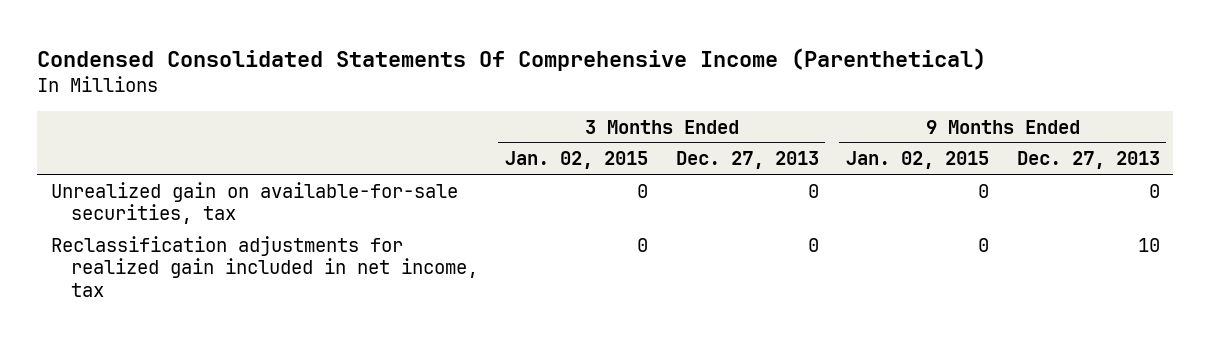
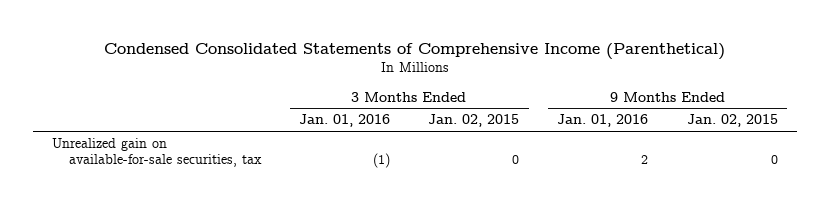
- Condensed Consolidated Statements Of Comprehensive Income (Parenthetical)
+ Condensed Consolidated Statements of Comprehensive Income (Parenthetical)
- | 3 Months Ended Jan. 02, 2015 | 3 Months Ended Dec. 27, 2013 | 9 Months Ended Jan. 02, 2015 | 9 Months Ended Dec. 27, 2013
+ | 3 Months Ended Jan. 01, 2016 | 3 Months Ended Jan. 02, 2015 | 9 Months Ended Jan. 01, 2016 | 9 Months Ended Jan. 02, 2015
- Reclassification adjustments for realized gain included in net income, tax | 0 | 0 | 0 | 10

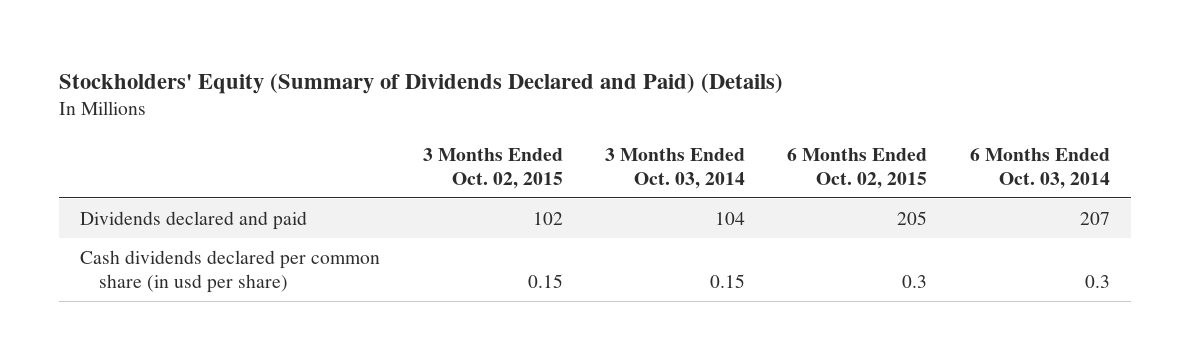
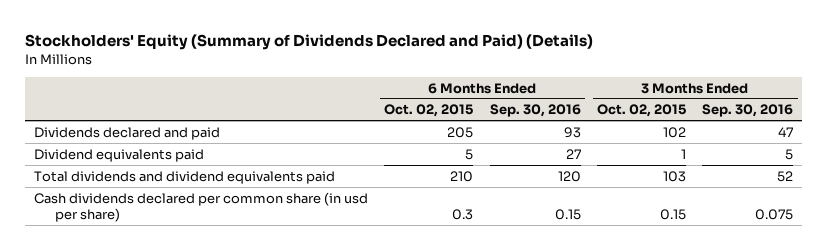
- | 3 Months Ended Oct. 02, 2015 | 3 Months Ended Oct. 03, 2014 | 6 Months Ended Oct. 02, 2015 | 6 Months Ended Oct. 03, 2014
+ | 6 Months Ended Oct. 02, 2015 | 6 Months Ended Sep. 30, 2016 | 3 Months Ended Oct. 02, 2015 | 3 Months Ended Sep. 30, 2016
+ Dividend equivalents paid | 5 | 27 | 1 | 5
+ Total dividends and dividend equivalents paid | 210 | 120 | 103 | 52

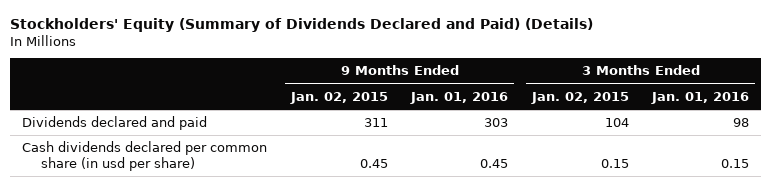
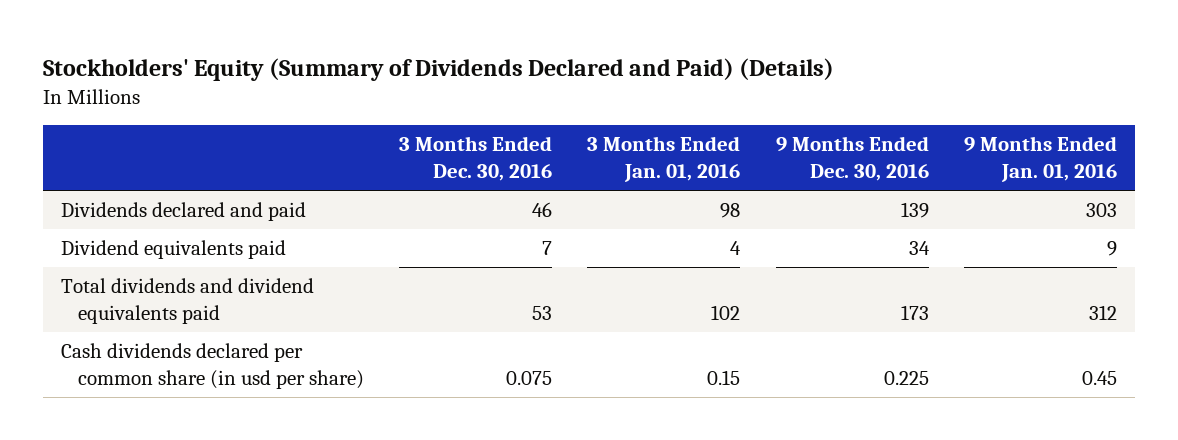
- | 9 Months Ended Jan. 02, 2015 | 9 Months Ended Jan. 01, 2016 | 3 Months Ended Jan. 02, 2015 | 3 Months Ended Jan. 01, 2016
+ | 3 Months Ended Dec. 30, 2016 | 3 Months Ended Jan. 01, 2016 | 9 Months Ended Dec. 30, 2016 | 9 Months Ended Jan. 01, 2016
+ Dividend equivalents paid | 7 | 4 | 34 | 9
+ Total dividends and dividend equivalents paid | 53 | 102 | 173 | 312

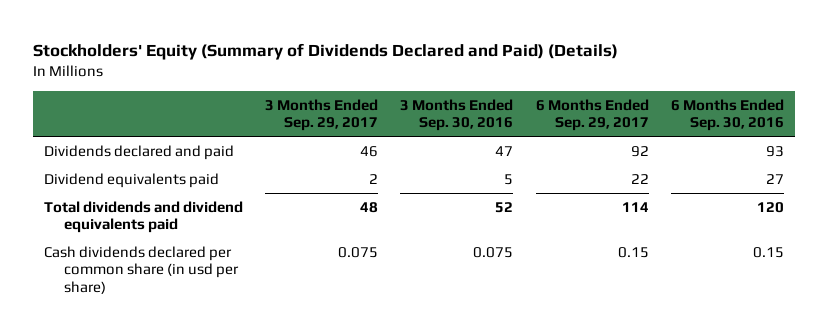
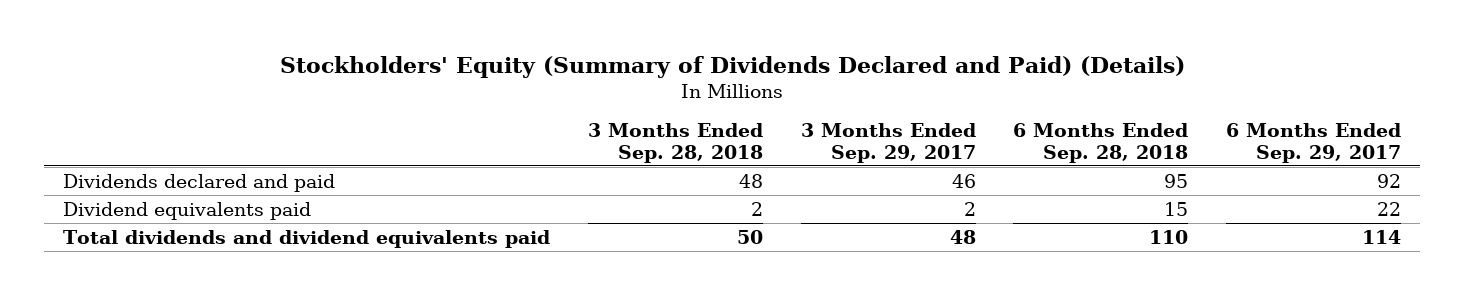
- | 3 Months Ended Sep. 29, 2017 | 3 Months Ended Sep. 30, 2016 | 6 Months Ended Sep. 29, 2017 | 6 Months Ended Sep. 30, 2016
+ | 3 Months Ended Sep. 28, 2018 | 3 Months Ended Sep. 29, 2017 | 6 Months Ended Sep. 28, 2018 | 6 Months Ended Sep. 29, 2017
- Cash dividends declared per common share (in usd per share) | 0.075 | 0.075 | 0.15 | 0.15

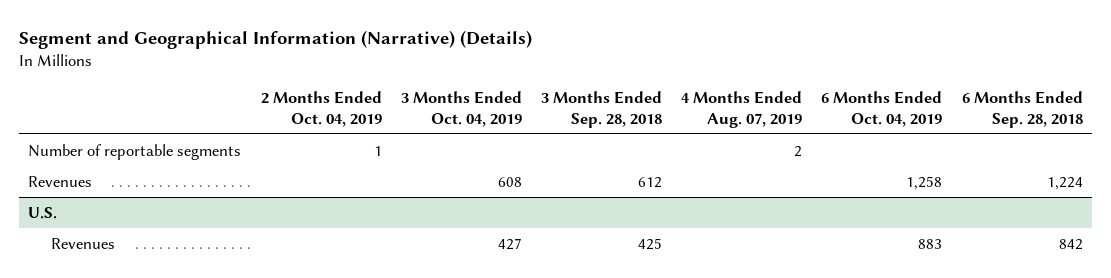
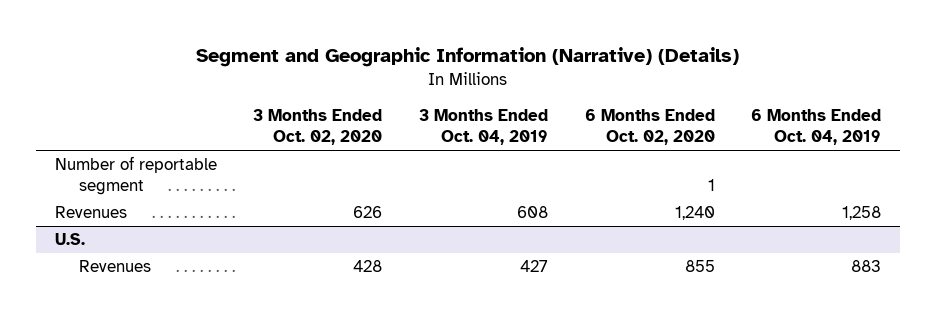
- Segment and Geographical Information (Narrative) (Details)
+ Segment and Geographic Information (Narrative) (Details)
- | 2 Months Ended Oct. 04, 2019 | 3 Months Ended Oct. 04, 2019 | 3 Months Ended Sep. 28, 2018 | 4 Months Ended Aug. 07, 2019 | 6 Months Ended Oct. 04, 2019 | 6 Months Ended Sep. 28, 2018
+ | 3 Months Ended Oct. 02, 2020 | 3 Months Ended Oct. 04, 2019 | 6 Months Ended Oct. 02, 2020 | 6 Months Ended Oct. 04, 2019
- Number of reportable segments | 1 | | | 2 | |
+ Number of reportable segment | | | 1 |

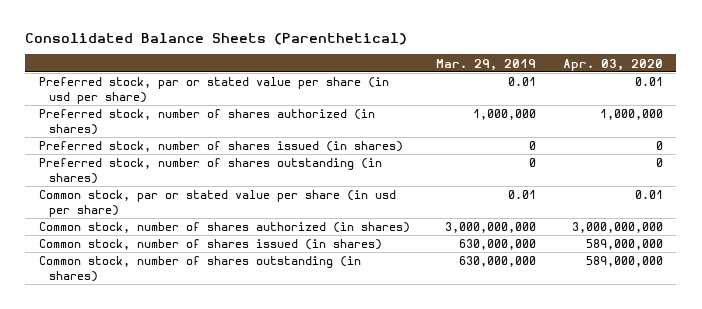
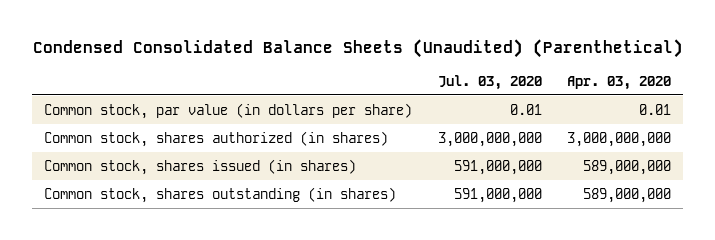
- Consolidated Balance Sheets (Parenthetical)
+ Condensed Consolidated Balance Sheets (Unaudited) (Parenthetical)
- | Mar. 29, 2019 | Apr. 03, 2020
+ | Jul. 03, 2020 | Apr. 03, 2020
- Preferred stock, par or stated value per share (in usd per share) | 0.01 | 0.01
- Preferred stock, number of shares authorized (in shares) | 1,000,000 | 1,000,000
- Preferred stock, number of shares issued (in shares) | 0 | 0
- Preferred stock, number of shares outstanding (in shares) | 0 | 0
- Common stock, par or stated value per share (in usd per share) | 0.01 | 0.01
- Common stock, number of shares authorized (in shares) | 3,000,000,000 | 3,000,000,000
- Common stock, number of shares issued (in shares) | 630,000,000 | 589,000,000
- Common stock, number of shares outstanding (in shares) | 630,000,000 | 589,000,000
+ Common stock, par value (in dollars per share) | 0.01 | 0.01
+ Common stock, shares authorized (in shares) | 3,000,000,000 | 3,000,000,000
+ Common stock, shares issued (in shares) | 591,000,000 | 589,000,000
+ Common stock, shares outstanding (in shares) | 591,000,000 | 589,000,000

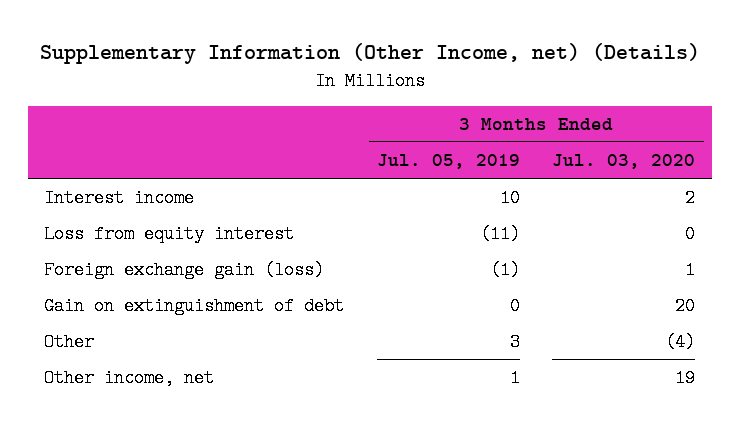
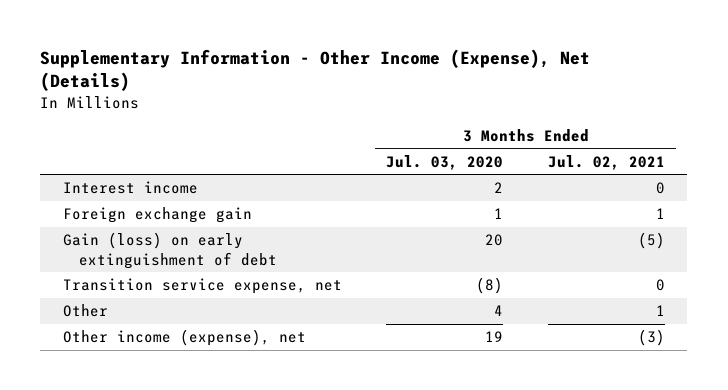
- Supplementary Information (Other Income, net) (Details)
+ Supplementary Information - Other Income (Expense), Net (Details)
- | 3 Months Ended Jul. 05, 2019 | 3 Months Ended Jul. 03, 2020
+ | 3 Months Ended Jul. 03, 2020 | 3 Months Ended Jul. 02, 2021
- Loss from equity interest | (11) | 0
- Foreign exchange gain (loss) | (1) | 1
- Gain on extinguishment of debt | 0 | 20
- Other | 3 | (4)
- Other income, net | 1 | 19
+ Foreign exchange gain | 1 | 1
+ Gain (loss) on early extinguishment of debt | 20 | (5)
+ Transition service expense, net | (8) | 0
+ Other | 4 | 1
+ Other income (expense), net | 19 | (3)

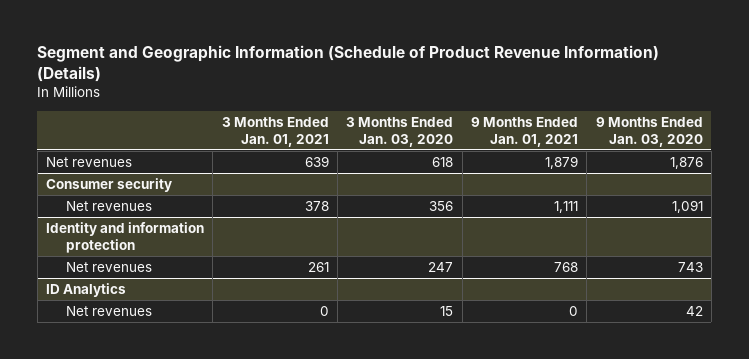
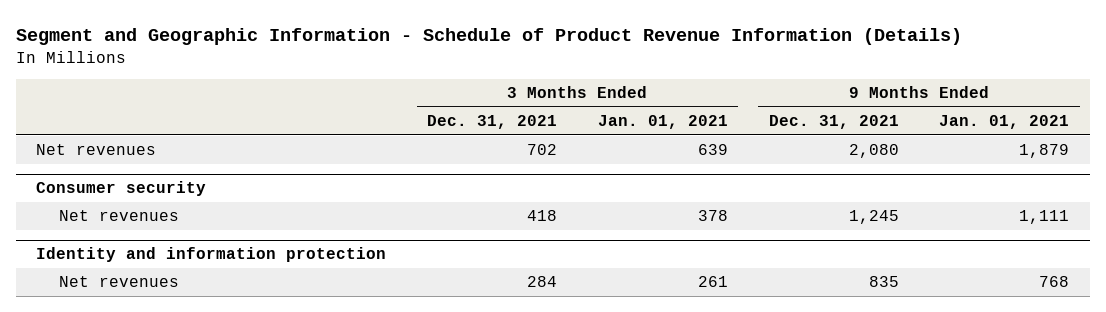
- Segment and Geographic Information (Schedule of Product Revenue Information) (Details)
+ Segment and Geographic Information - Schedule of Product Revenue Information (Details)
- | 3 Months Ended Jan. 01, 2021 | 3 Months Ended Jan. 03, 2020 | 9 Months Ended Jan. 01, 2021 | 9 Months Ended Jan. 03, 2020
+ | 3 Months Ended Dec. 31, 2021 | 3 Months Ended Jan. 01, 2021 | 9 Months Ended Dec. 31, 2021 | 9 Months Ended Jan. 01, 2021
- ID Analytics
- Net revenues | 0 | 15 | 0 | 42

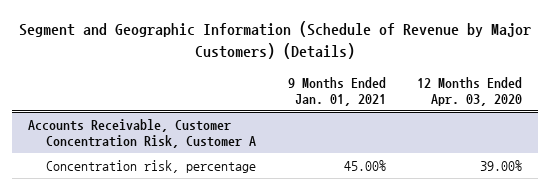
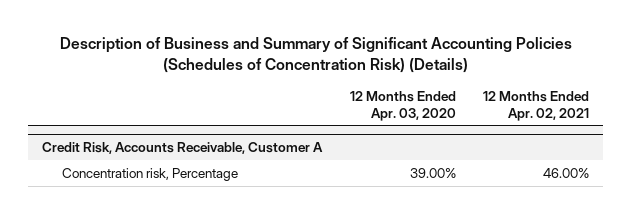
- Segment and Geographic Information (Schedule of Revenue by Major Customers) (Details)
+ Description of Business and Summary of Significant Accounting Policies (Schedules of Concentration Risk) (Details)
- | 9 Months Ended Jan. 01, 2021 | 12 Months Ended Apr. 03, 2020
+ | 12 Months Ended Apr. 03, 2020 | 12 Months Ended Apr. 02, 2021
- Accounts Receivable, Customer Concentration Risk, Customer A
- Concentration risk, percentage | 45.00% | 39.00%
+ Credit Risk, Accounts Receivable, Customer A
+ Concentration risk, Percentage | 39.00% | 46.00%

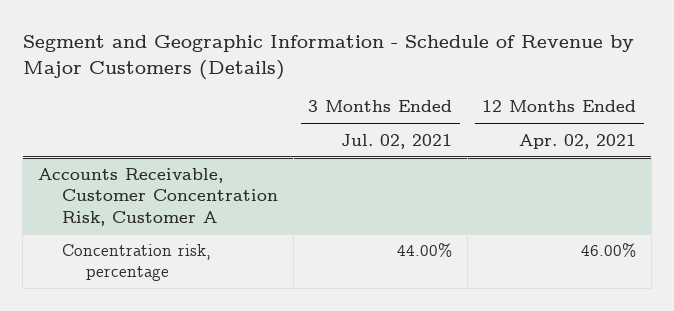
- Description of Business and Summary of Significant Accounting Policies (Schedules of Concentration Risk) (Details)
+ Segment and Geographic Information - Schedule of Revenue by Major Customers (Details)
- | 12 Months Ended Apr. 03, 2020 | 12 Months Ended Apr. 02, 2021
+ | 3 Months Ended Jul. 02, 2021 | 12 Months Ended Apr. 02, 2021
- Credit Risk, Accounts Receivable, Customer A
- Concentration risk, Percentage | 39.00% | 46.00%
+ Accounts Receivable, Customer Concentration Risk, Customer A
+ Concentration risk, percentage | 44.00% | 46.00%

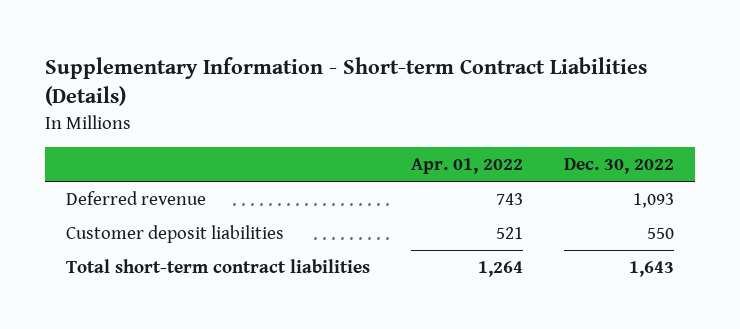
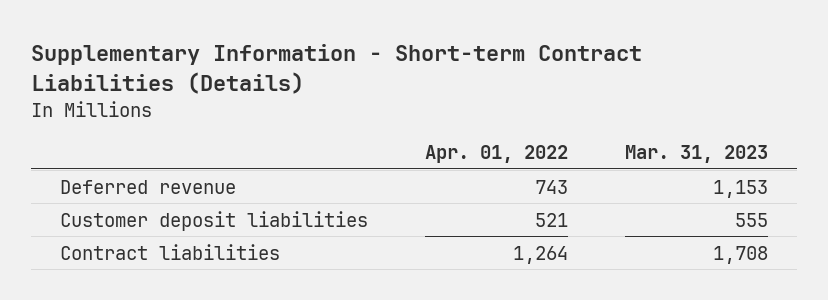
- | Apr. 01, 2022 | Dec. 30, 2022
+ | Apr. 01, 2022 | Mar. 31, 2023
- Total short-term contract liabilities | 1,264 | 1,643
+ Contract liabilities | 1,264 | 1,708

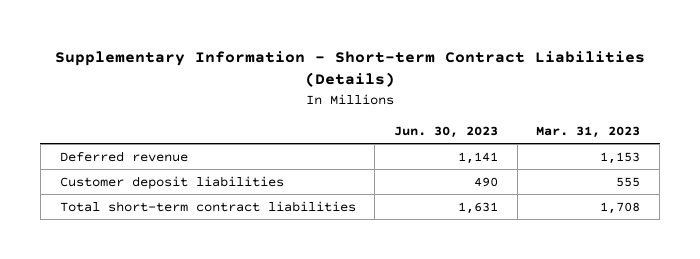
- | Apr. 01, 2022 | Mar. 31, 2023
+ | Jun. 30, 2023 | Mar. 31, 2023
- Contract liabilities | 1,264 | 1,708
+ Total short-term contract liabilities | 1,631 | 1,708

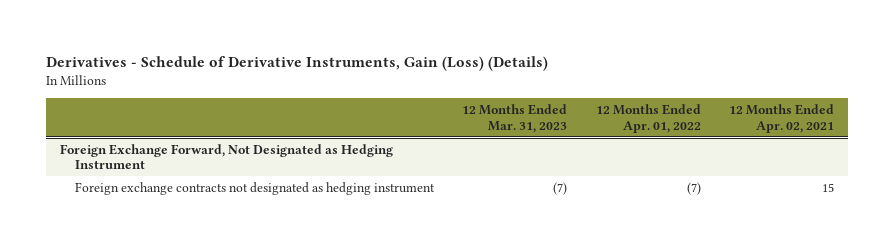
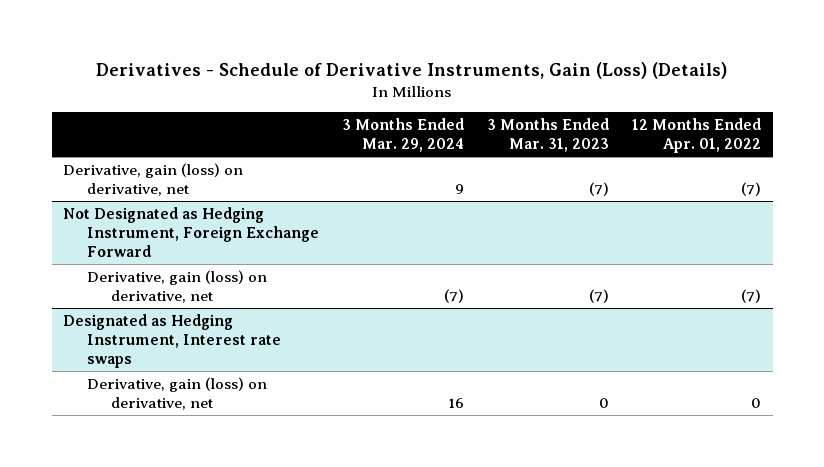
- | 12 Months Ended Mar. 31, 2023 | 12 Months Ended Apr. 01, 2022 | 12 Months Ended Apr. 02, 2021
+ | 3 Months Ended Mar. 29, 2024 | 3 Months Ended Mar. 31, 2023 | 12 Months Ended Apr. 01, 2022
- Foreign Exchange Forward, Not Designated as Hedging Instrument
- Foreign exchange contracts not designated as hedging instrument | (7) | (7) | 15
+ Derivative, gain (loss) on derivative, net | 9 | (7) | (7)
+ Not Designated as Hedging Instrument, Foreign Exchange Forward
+ Derivative, gain (loss) on derivative, net | (7) | (7) | (7)
+ Designated as Hedging Instrument, Interest rate swaps
+ Derivative, gain (loss) on derivative, net | 16 | 0 | 0

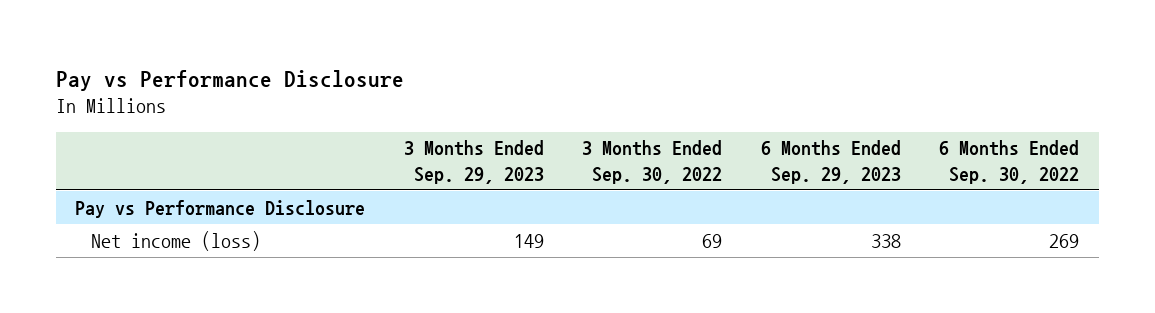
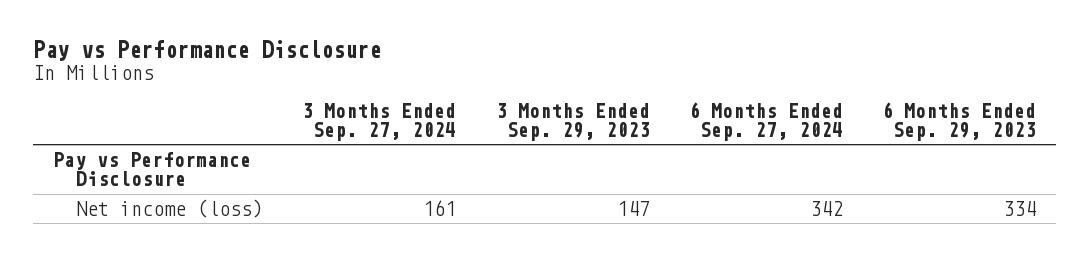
- | 3 Months Ended Sep. 29, 2023 | 3 Months Ended Sep. 30, 2022 | 6 Months Ended Sep. 29, 2023 | 6 Months Ended Sep. 30, 2022
+ | 3 Months Ended Sep. 27, 2024 | 3 Months Ended Sep. 29, 2023 | 6 Months Ended Sep. 27, 2024 | 6 Months Ended Sep. 29, 2023
- Net income (loss) | 149 | 69 | 338 | 269
+ Net income (loss) | 161 | 147 | 342 | 334

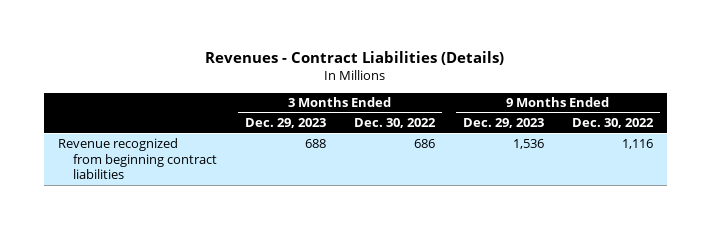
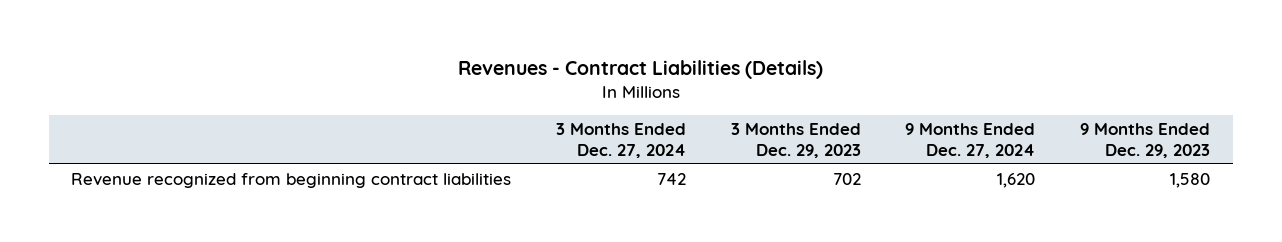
- | 3 Months Ended Dec. 29, 2023 | 3 Months Ended Dec. 30, 2022 | 9 Months Ended Dec. 29, 2023 | 9 Months Ended Dec. 30, 2022
+ | 3 Months Ended Dec. 27, 2024 | 3 Months Ended Dec. 29, 2023 | 9 Months Ended Dec. 27, 2024 | 9 Months Ended Dec. 29, 2023
- Revenue recognized from beginning contract liabilities | 688 | 686 | 1,536 | 1,116
+ Revenue recognized from beginning contract liabilities | 742 | 702 | 1,620 | 1,580

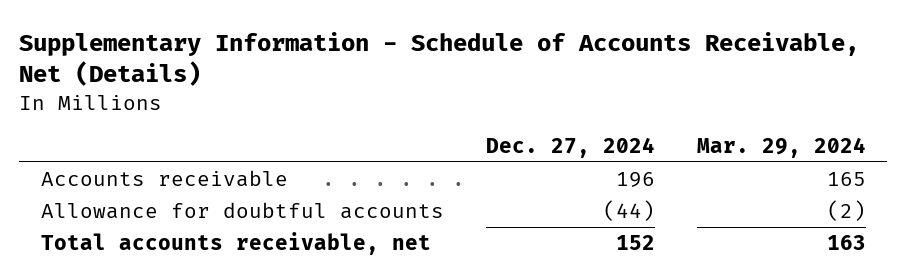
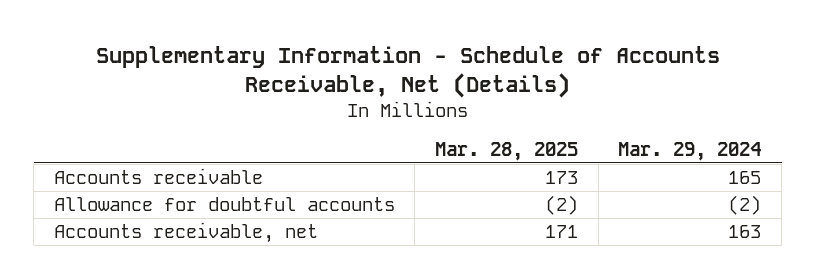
- | Dec. 27, 2024 | Mar. 29, 2024
+ | Mar. 28, 2025 | Mar. 29, 2024
- Total accounts receivable, net | 152 | 163
+ Accounts receivable, net | 171 | 163

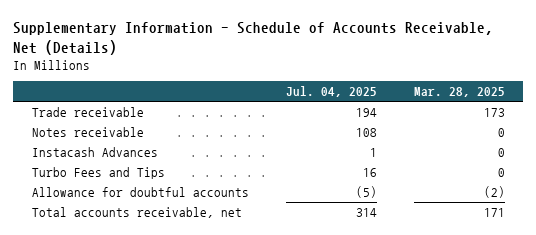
- | Mar. 28, 2025 | Mar. 29, 2024
+ | Jul. 04, 2025 | Mar. 28, 2025
- Accounts receivable | 173 | 165
+ Trade receivable | 194 | 173
+ Notes receivable | 108 | 0
+ Instacash Advances | 1 | 0
+ Turbo Fees and Tips | 16 | 0
- Accounts receivable, net | 171 | 163
+ Total accounts receivable, net | 314 | 171

